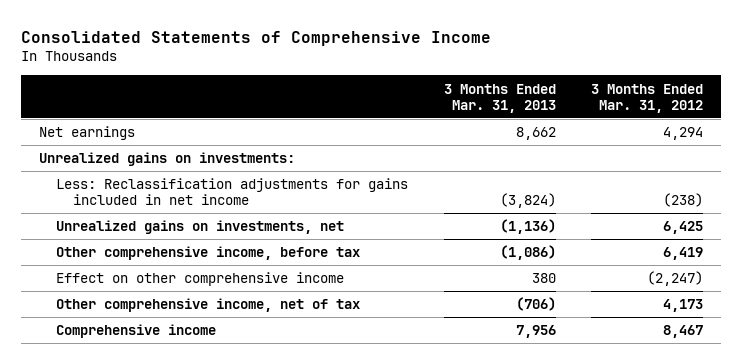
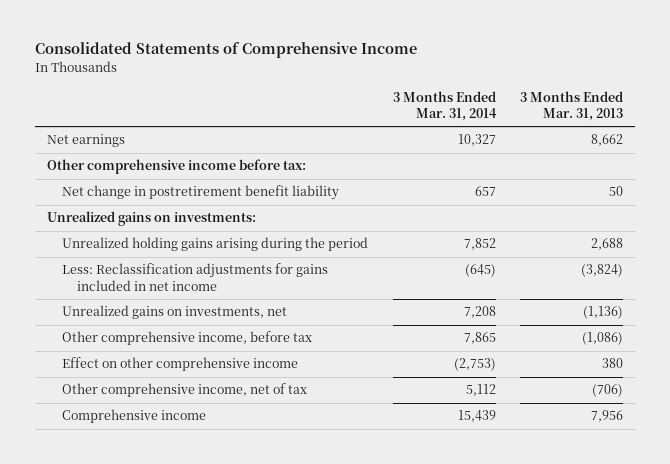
- | 3 Months Ended Mar. 31, 2013 | 3 Months Ended Mar. 31, 2012
+ | 3 Months Ended Mar. 31, 2014 | 3 Months Ended Mar. 31, 2013
+ Other comprehensive income before tax:
+ Net change in postretirement benefit liability | 657 | 50
+ Unrealized holding gains arising during the period | 7,852 | 2,688

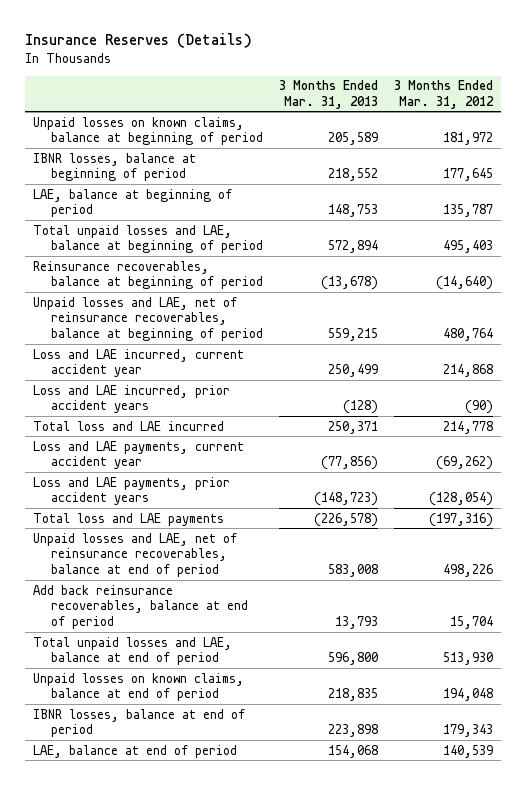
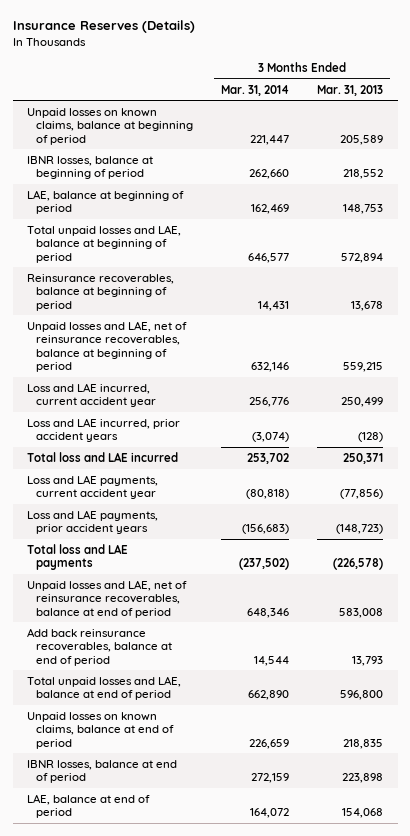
- | 3 Months Ended Mar. 31, 2013 | 3 Months Ended Mar. 31, 2012
+ | 3 Months Ended Mar. 31, 2014 | 3 Months Ended Mar. 31, 2013
- Reinsurance recoverables, balance at beginning of period | (13,678) | (14,640)
+ Reinsurance recoverables, balance at beginning of period | 14,431 | 13,678

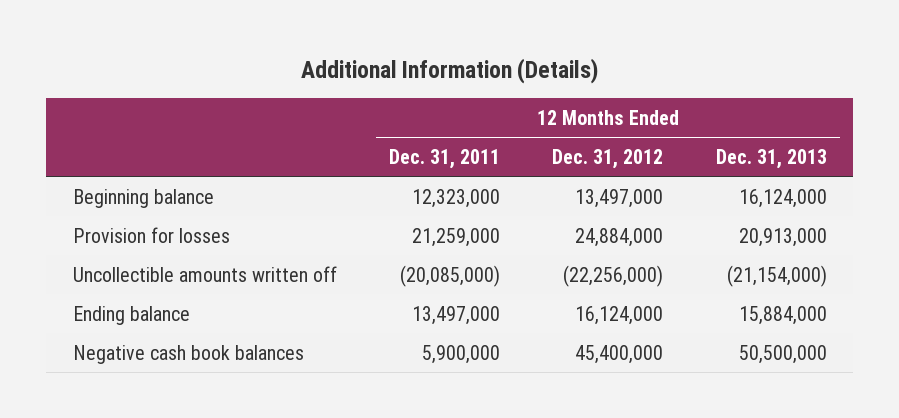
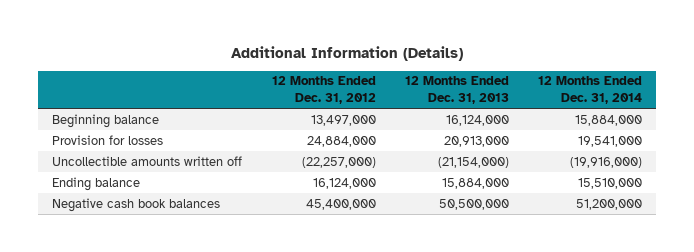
- | 12 Months Ended Dec. 31, 2011 | 12 Months Ended Dec. 31, 2012 | 12 Months Ended Dec. 31, 2013
+ | 12 Months Ended Dec. 31, 2012 | 12 Months Ended Dec. 31, 2013 | 12 Months Ended Dec. 31, 2014
- Uncollectible amounts written off | (20,085,000) | (22,256,000) | (21,154,000)
+ Uncollectible amounts written off | (22,257,000) | (21,154,000) | (19,916,000)

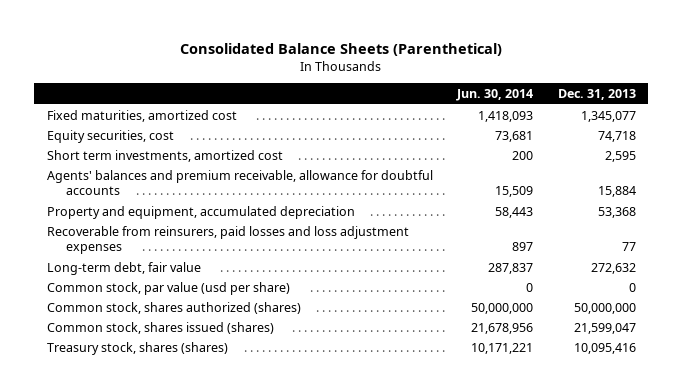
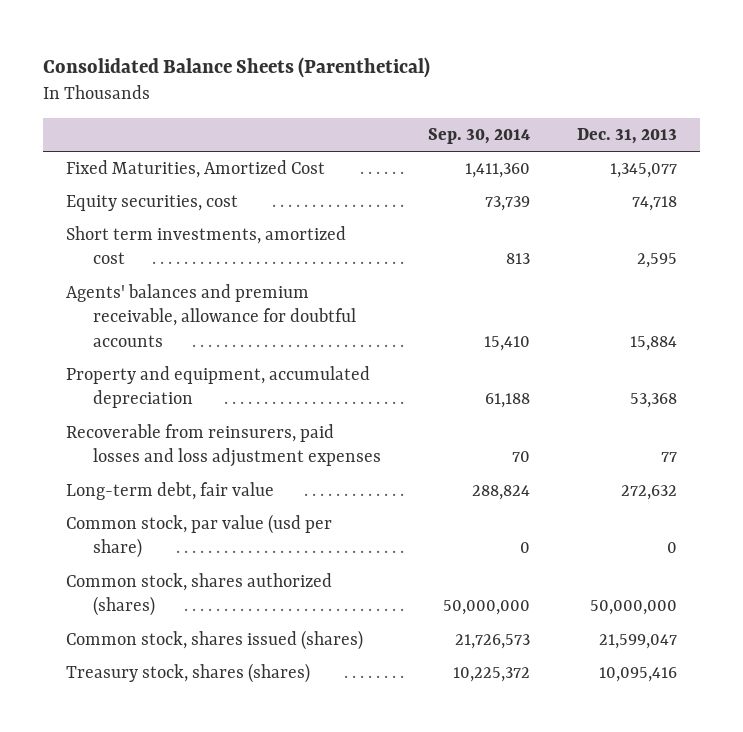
- | Jun. 30, 2014 | Dec. 31, 2013
+ | Sep. 30, 2014 | Dec. 31, 2013
- Fixed maturities, amortized cost | 1,418,093 | 1,345,077
+ Fixed Maturities, Amortized Cost | 1,411,360 | 1,345,077

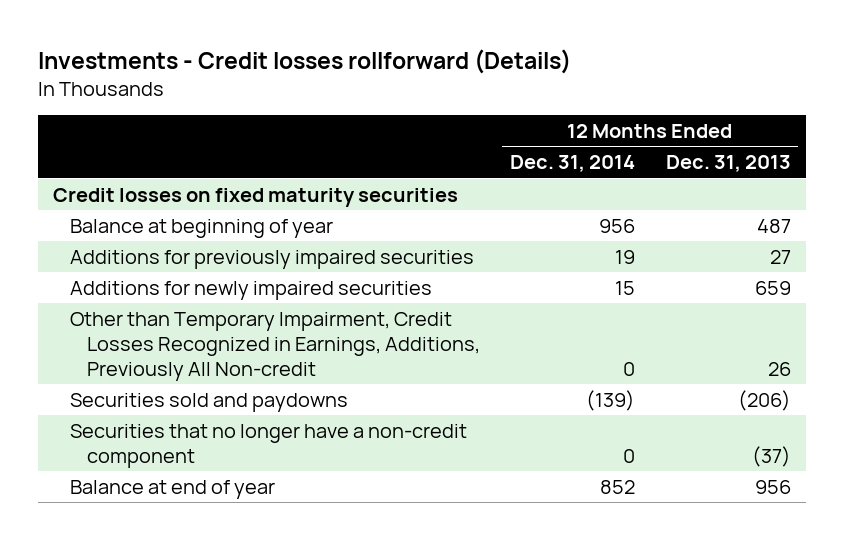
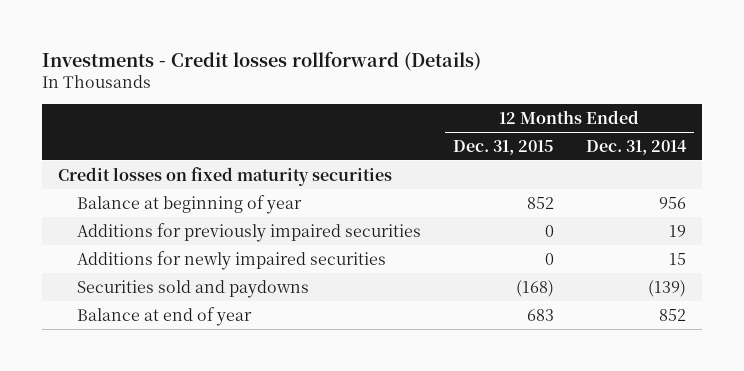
- | 12 Months Ended Dec. 31, 2014 | 12 Months Ended Dec. 31, 2013
+ | 12 Months Ended Dec. 31, 2015 | 12 Months Ended Dec. 31, 2014
- Other than Temporary Impairment, Credit Losses Recognized in Earnings, Additions, Previously All Non-credit | 0 | 26
- Securities that no longer have a non-credit component | 0 | (37)

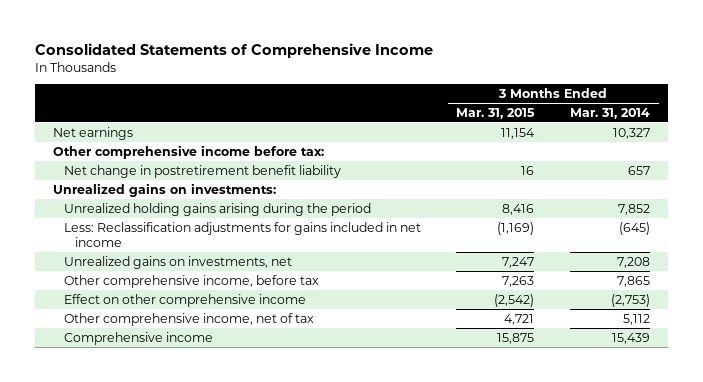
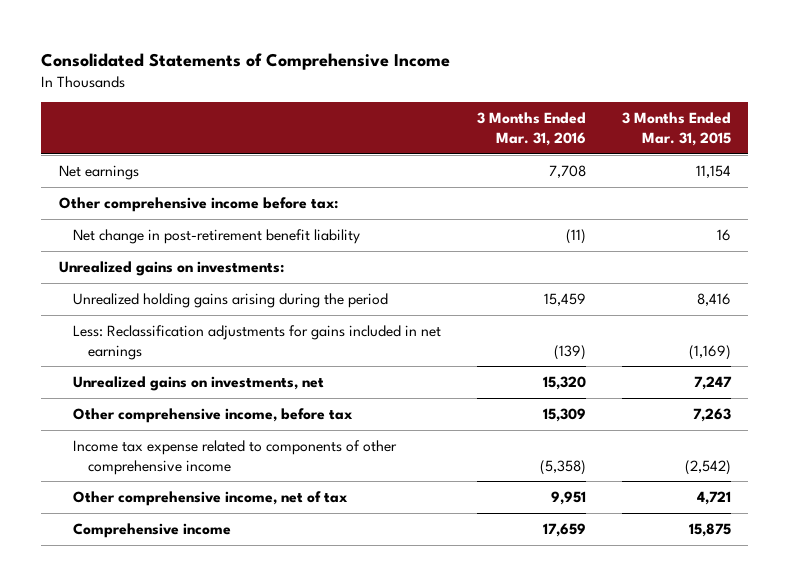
- | 3 Months Ended Mar. 31, 2015 | 3 Months Ended Mar. 31, 2014
+ | 3 Months Ended Mar. 31, 2016 | 3 Months Ended Mar. 31, 2015
- Net change in postretirement benefit liability | 16 | 657
+ Net change in post-retirement benefit liability | (11) | 16
- Less: Reclassification adjustments for gains included in net income | (1,169) | (645)
+ Less: Reclassification adjustments for gains included in net earnings | (139) | (1,169)
- Effect on other comprehensive income | (2,542) | (2,753)
+ Income tax expense related to components of other comprehensive income | (5,358) | (2,542)

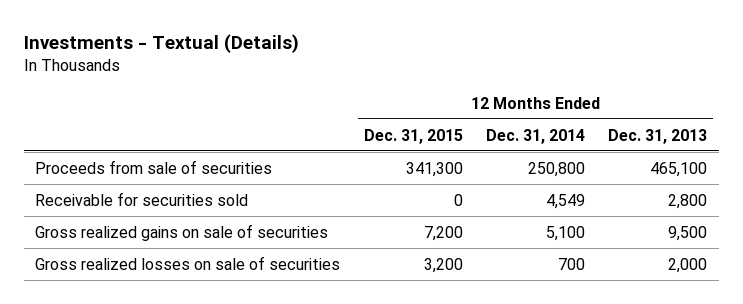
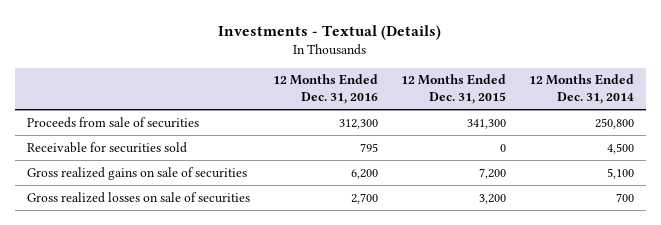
- | 12 Months Ended Dec. 31, 2015 | 12 Months Ended Dec. 31, 2014 | 12 Months Ended Dec. 31, 2013
+ | 12 Months Ended Dec. 31, 2016 | 12 Months Ended Dec. 31, 2015 | 12 Months Ended Dec. 31, 2014
- Receivable for securities sold | 0 | 4,549 | 2,800
+ Receivable for securities sold | 795 | 0 | 4,500

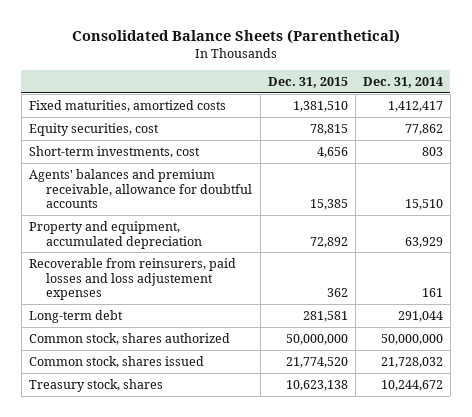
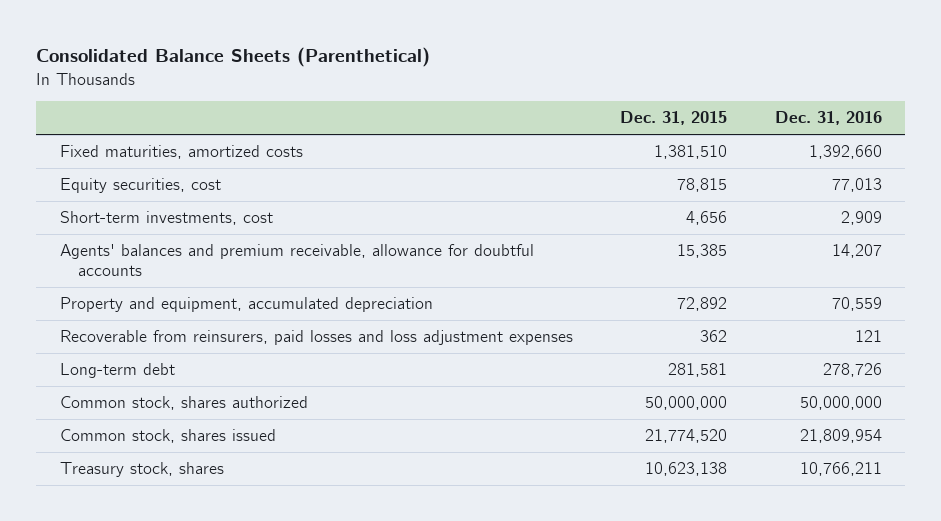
- | Dec. 31, 2015 | Dec. 31, 2014
+ | Dec. 31, 2015 | Dec. 31, 2016
- Recoverable from reinsurers, paid losses and loss adjustement expenses | 362 | 161
+ Recoverable from reinsurers, paid losses and loss adjustment expenses | 362 | 121

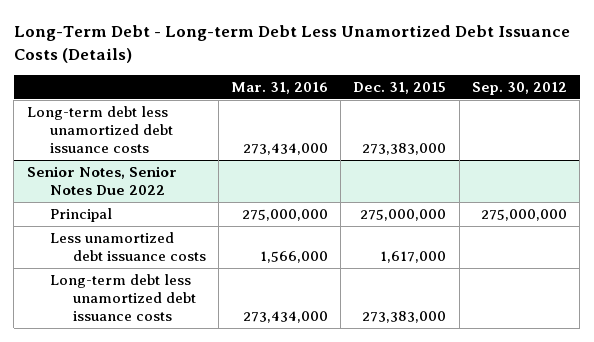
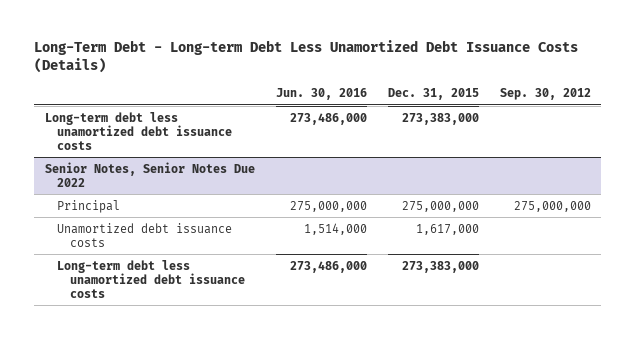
- | Mar. 31, 2016 | Dec. 31, 2015 | Sep. 30, 2012
+ | Jun. 30, 2016 | Dec. 31, 2015 | Sep. 30, 2012
@ Senior Notes, Senior Notes Due 2022
- Less unamortized debt issuance costs | 1,566,000 | 1,617,000 |
+ Unamortized debt issuance costs | 1,514,000 | 1,617,000 |

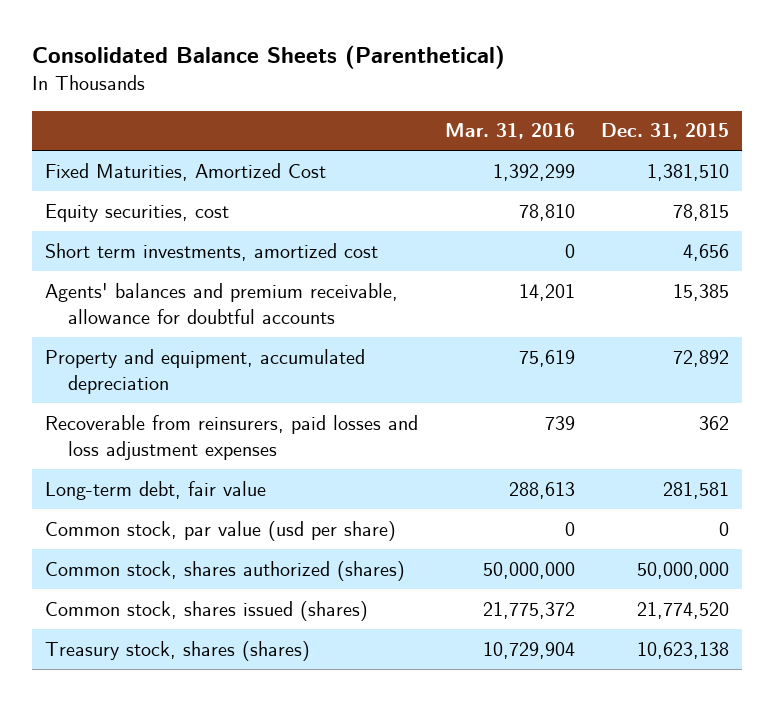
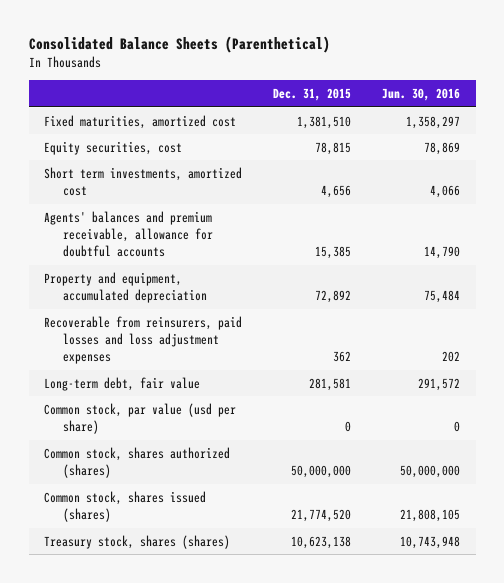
- | Mar. 31, 2016 | Dec. 31, 2015
+ | Dec. 31, 2015 | Jun. 30, 2016
- Fixed Maturities, Amortized Cost | 1,392,299 | 1,381,510
+ Fixed maturities, amortized cost | 1,381,510 | 1,358,297

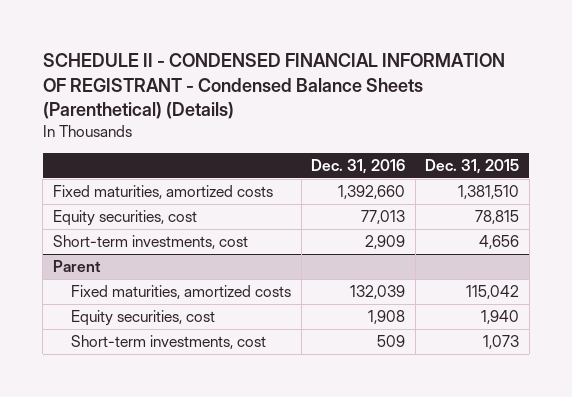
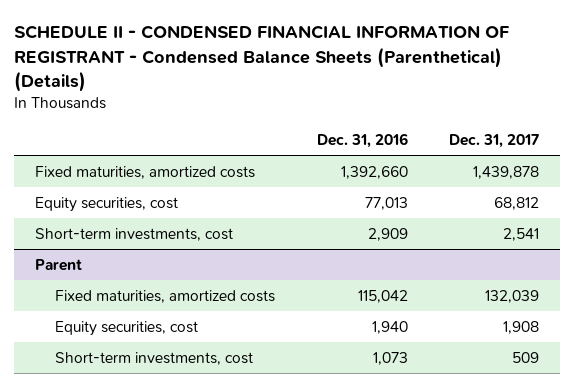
- | Dec. 31, 2016 | Dec. 31, 2015
+ | Dec. 31, 2016 | Dec. 31, 2017
@ Parent
- Fixed maturities, amortized costs | 132,039 | 115,042
- Equity securities, cost | 1,908 | 1,940
- Short-term investments, cost | 509 | 1,073
+ Fixed maturities, amortized costs | 115,042 | 132,039
+ Equity securities, cost | 1,940 | 1,908
+ Short-term investments, cost | 1,073 | 509

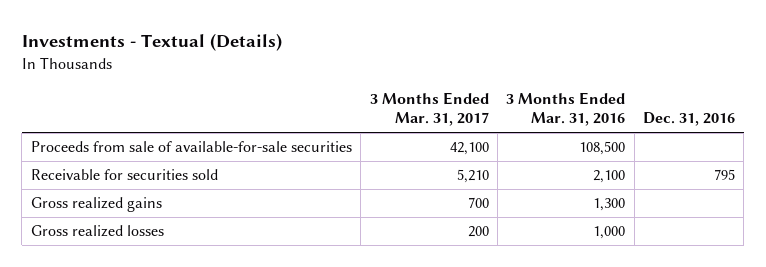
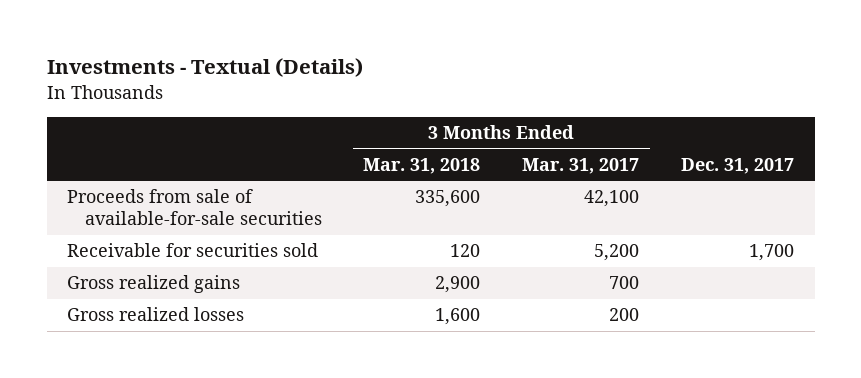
- | 3 Months Ended Mar. 31, 2017 | 3 Months Ended Mar. 31, 2016 | Dec. 31, 2016
+ | 3 Months Ended Mar. 31, 2018 | 3 Months Ended Mar. 31, 2017 | Dec. 31, 2017
- Receivable for securities sold | 5,210 | 2,100 | 795
+ Receivable for securities sold | 120 | 5,200 | 1,700

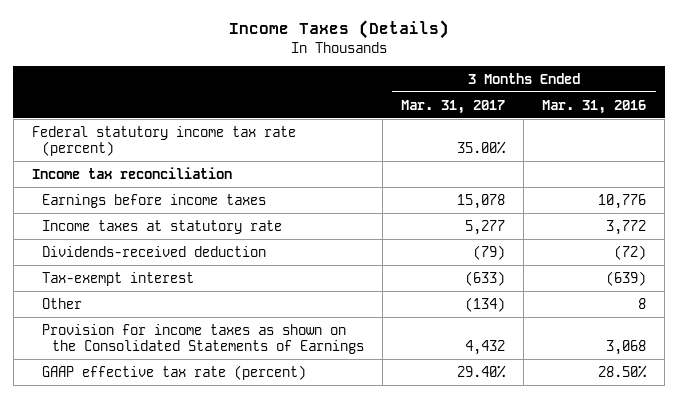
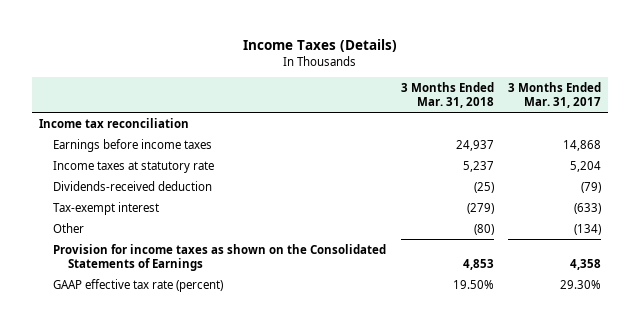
- | 3 Months Ended Mar. 31, 2017 | 3 Months Ended Mar. 31, 2016
+ | 3 Months Ended Mar. 31, 2018 | 3 Months Ended Mar. 31, 2017
- Federal statutory income tax rate (percent) | 35.00% |
- Earnings before income taxes | 15,078 | 10,776
- Income taxes at statutory rate | 5,277 | 3,772
+ Earnings before income taxes | 24,937 | 14,868
+ Income taxes at statutory rate | 5,237 | 5,204
- Provision for income taxes as shown on the Consolidated Statements of Earnings | 4,432 | 3,068
- GAAP effective tax rate (percent) | 29.40% | 28.50%
+ Provision for income taxes as shown on the Consolidated Statements of Earnings | 4,853 | 4,358
+ GAAP effective tax rate (percent) | 19.50% | 29.30%

